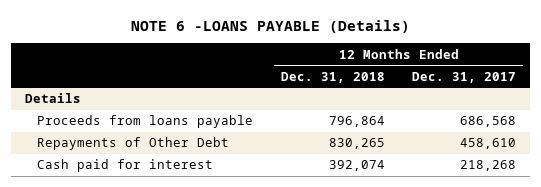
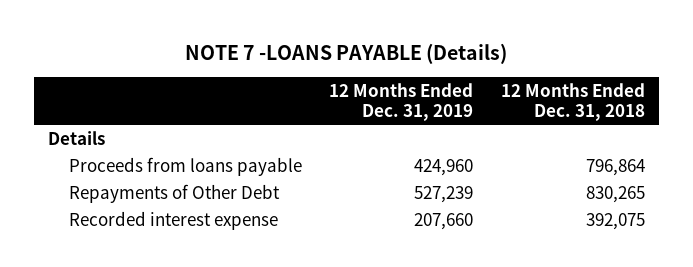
- NOTE 6 -LOANS PAYABLE (Details)
+ NOTE 7 -LOANS PAYABLE (Details)
- | 12 Months Ended Dec. 31, 2018 | 12 Months Ended Dec. 31, 2017
+ | 12 Months Ended Dec. 31, 2019 | 12 Months Ended Dec. 31, 2018
- Cash paid for interest | 392,074 | 218,268
+ Recorded interest expense | 207,660 | 392,075

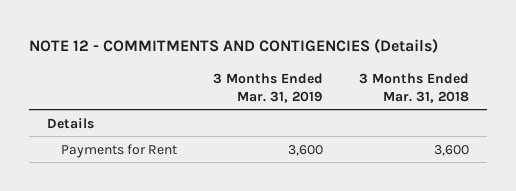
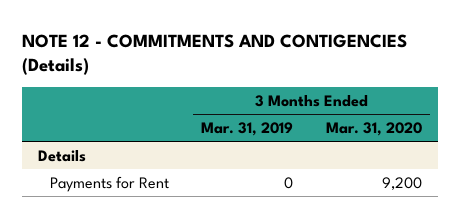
- | 3 Months Ended Mar. 31, 2019 | 3 Months Ended Mar. 31, 2018
+ | 3 Months Ended Mar. 31, 2019 | 3 Months Ended Mar. 31, 2020
- Payments for Rent | 3,600 | 3,600
+ Payments for Rent | 0 | 9,200

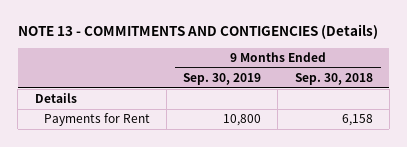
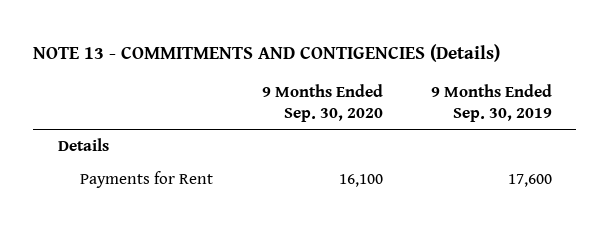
- | 9 Months Ended Sep. 30, 2019 | 9 Months Ended Sep. 30, 2018
+ | 9 Months Ended Sep. 30, 2020 | 9 Months Ended Sep. 30, 2019
- Payments for Rent | 10,800 | 6,158
+ Payments for Rent | 16,100 | 17,600

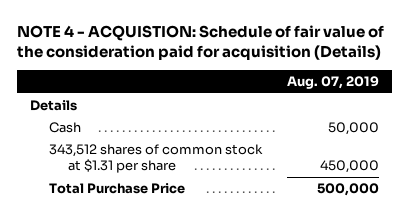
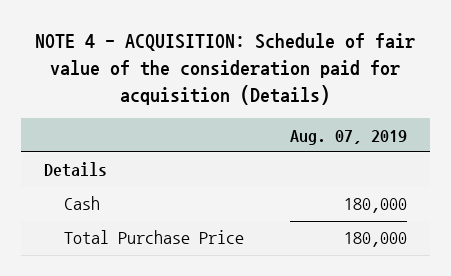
- NOTE 4 - ACQUISTION: Schedule of fair value of the consideration paid for acquisition (Details)
+ NOTE 4 - ACQUISITION: Schedule of fair value of the consideration paid for acquisition (Details)
- Cash | 50,000
- 343,512 shares of common stock at $1.31 per share | 450,000
- Total Purchase Price | 500,000
+ Cash | 180,000
+ Total Purchase Price | 180,000

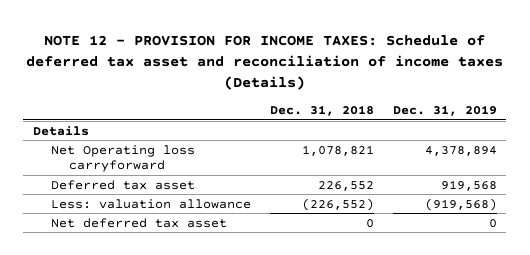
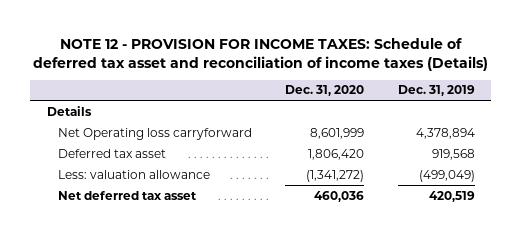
- | Dec. 31, 2018 | Dec. 31, 2019
+ | Dec. 31, 2020 | Dec. 31, 2019
- Less: valuation allowance | (226,552) | (919,568)
- Net deferred tax asset | 0 | 0
+ Less: valuation allowance | (1,341,272) | (499,049)
+ Net deferred tax asset | 460,036 | 420,519

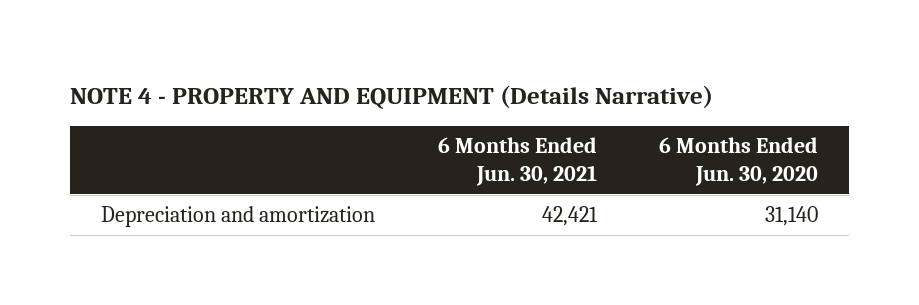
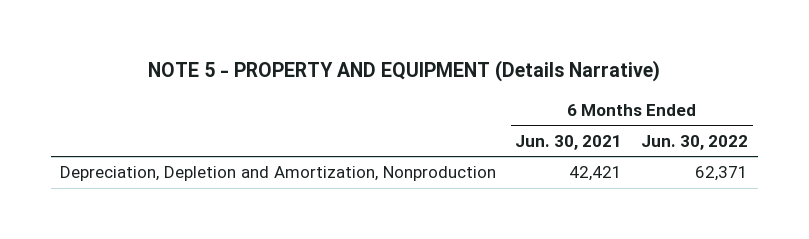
- NOTE 4 - PROPERTY AND EQUIPMENT (Details Narrative)
+ NOTE 5 - PROPERTY AND EQUIPMENT (Details Narrative)
- | 6 Months Ended Jun. 30, 2021 | 6 Months Ended Jun. 30, 2020
+ | 6 Months Ended Jun. 30, 2021 | 6 Months Ended Jun. 30, 2022
- Depreciation and amortization | 42,421 | 31,140
+ Depreciation, Depletion and Amortization, Nonproduction | 42,421 | 62,371

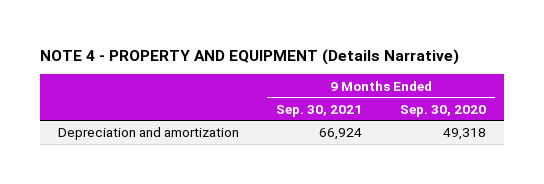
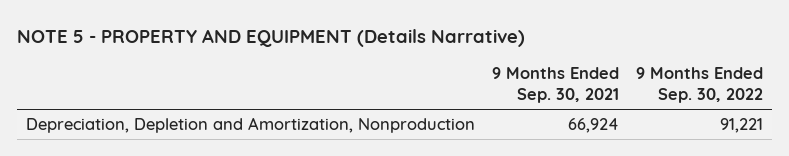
- NOTE 4 - PROPERTY AND EQUIPMENT (Details Narrative)
+ NOTE 5 - PROPERTY AND EQUIPMENT (Details Narrative)
- | 9 Months Ended Sep. 30, 2021 | 9 Months Ended Sep. 30, 2020
+ | 9 Months Ended Sep. 30, 2021 | 9 Months Ended Sep. 30, 2022
- Depreciation and amortization | 66,924 | 49,318
+ Depreciation, Depletion and Amortization, Nonproduction | 66,924 | 91,221

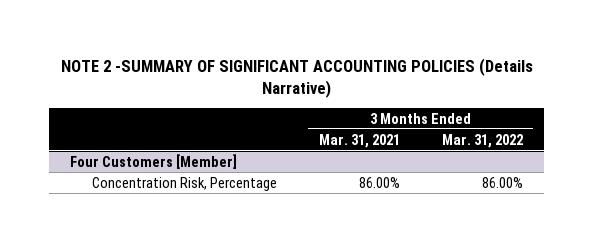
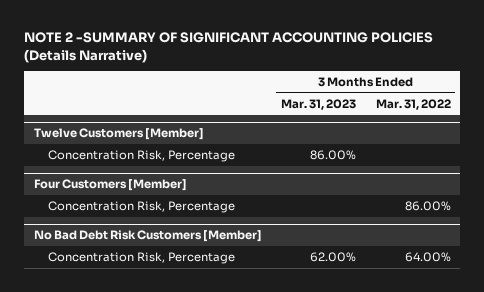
- | 3 Months Ended Mar. 31, 2021 | 3 Months Ended Mar. 31, 2022
+ | 3 Months Ended Mar. 31, 2023 | 3 Months Ended Mar. 31, 2022
+ Twelve Customers [Member]
+ Concentration Risk, Percentage | 86.00% |
+ No Bad Debt Risk Customers [Member]
+ Concentration Risk, Percentage | 62.00% | 64.00%

